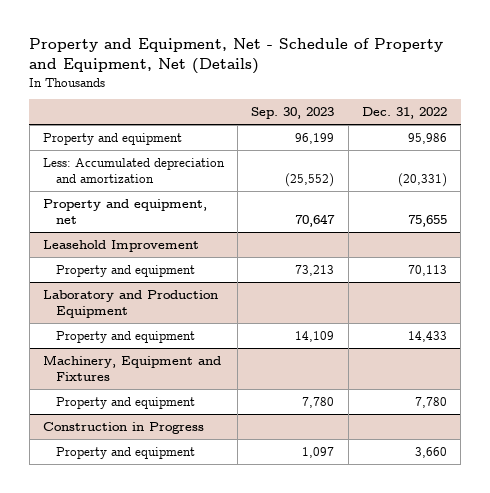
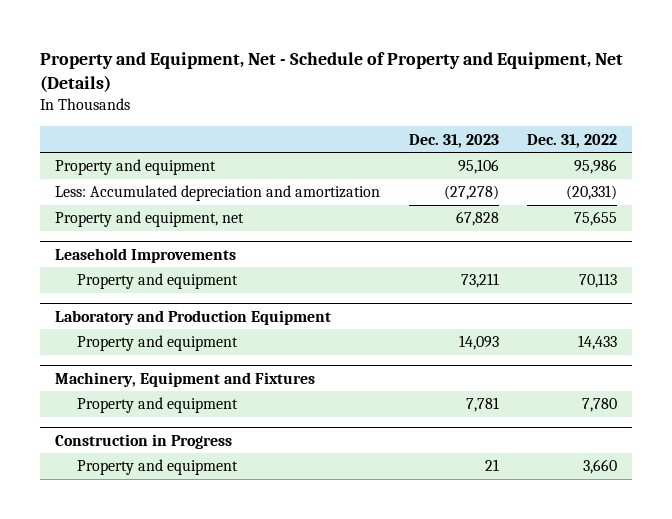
- | Sep. 30, 2023 | Dec. 31, 2022
+ | Dec. 31, 2023 | Dec. 31, 2022
- Leasehold Improvement
+ Leasehold Improvements

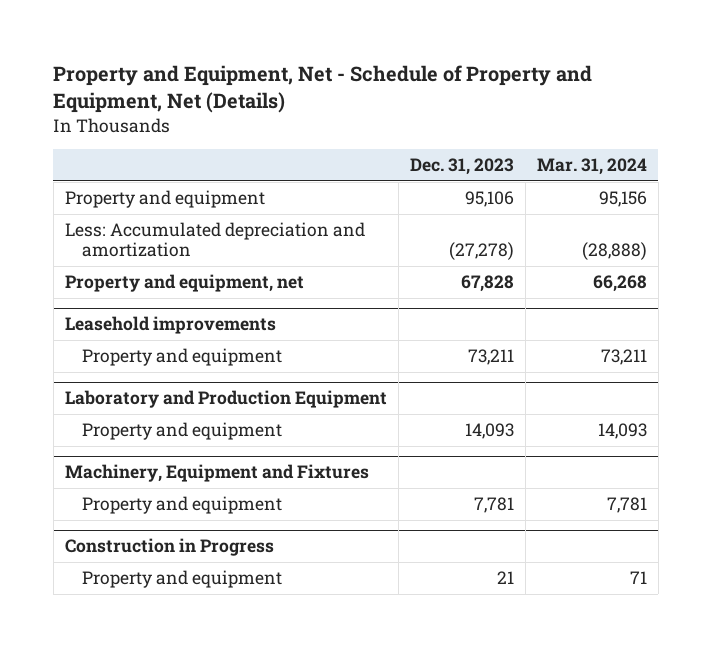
- | Dec. 31, 2023 | Dec. 31, 2022
+ | Dec. 31, 2023 | Mar. 31, 2024
- Leasehold Improvements
+ Leasehold improvements

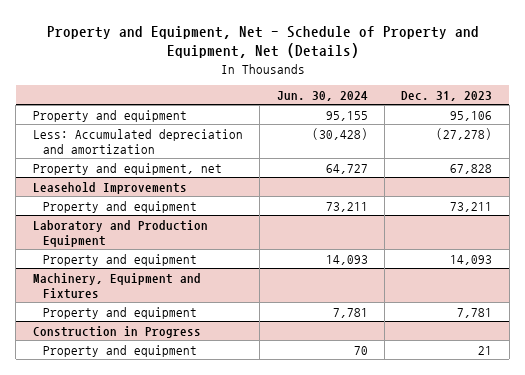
- | Dec. 31, 2023 | Mar. 31, 2024
+ | Jun. 30, 2024 | Dec. 31, 2023
- Leasehold improvements
+ Leasehold Improvements

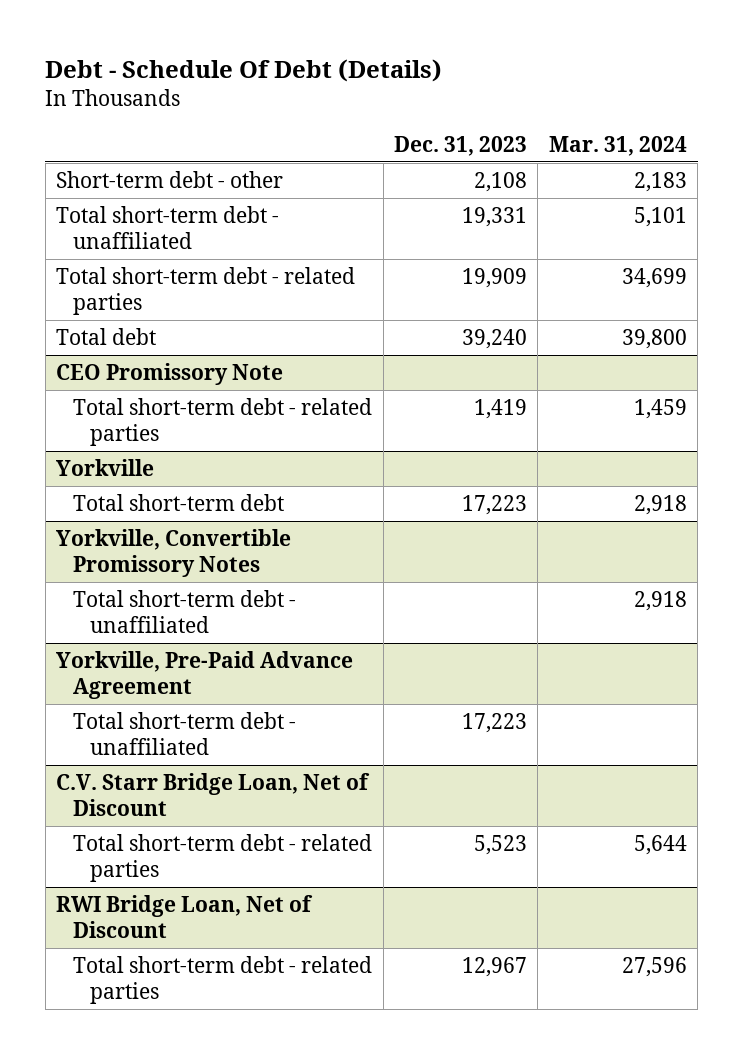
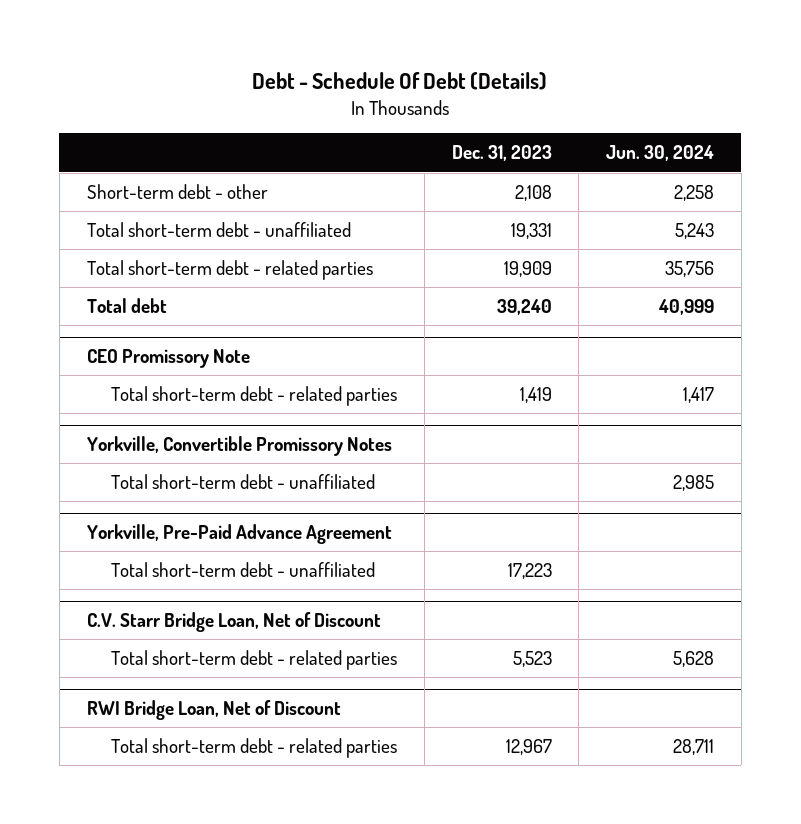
- | Dec. 31, 2023 | Mar. 31, 2024
+ | Dec. 31, 2023 | Jun. 30, 2024
- Yorkville
- Total short-term debt | 17,223 | 2,918

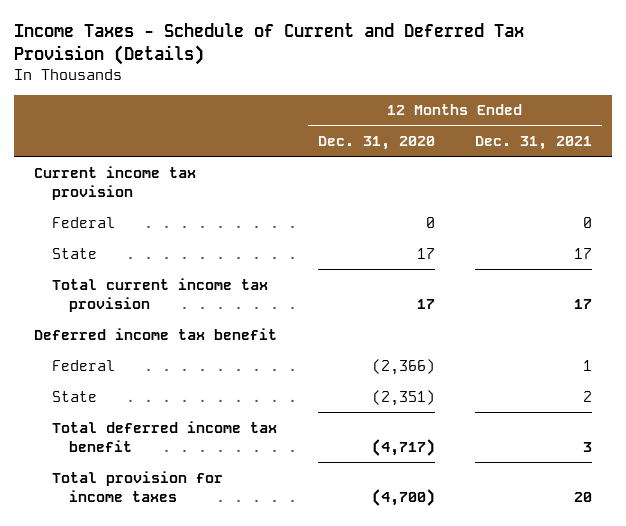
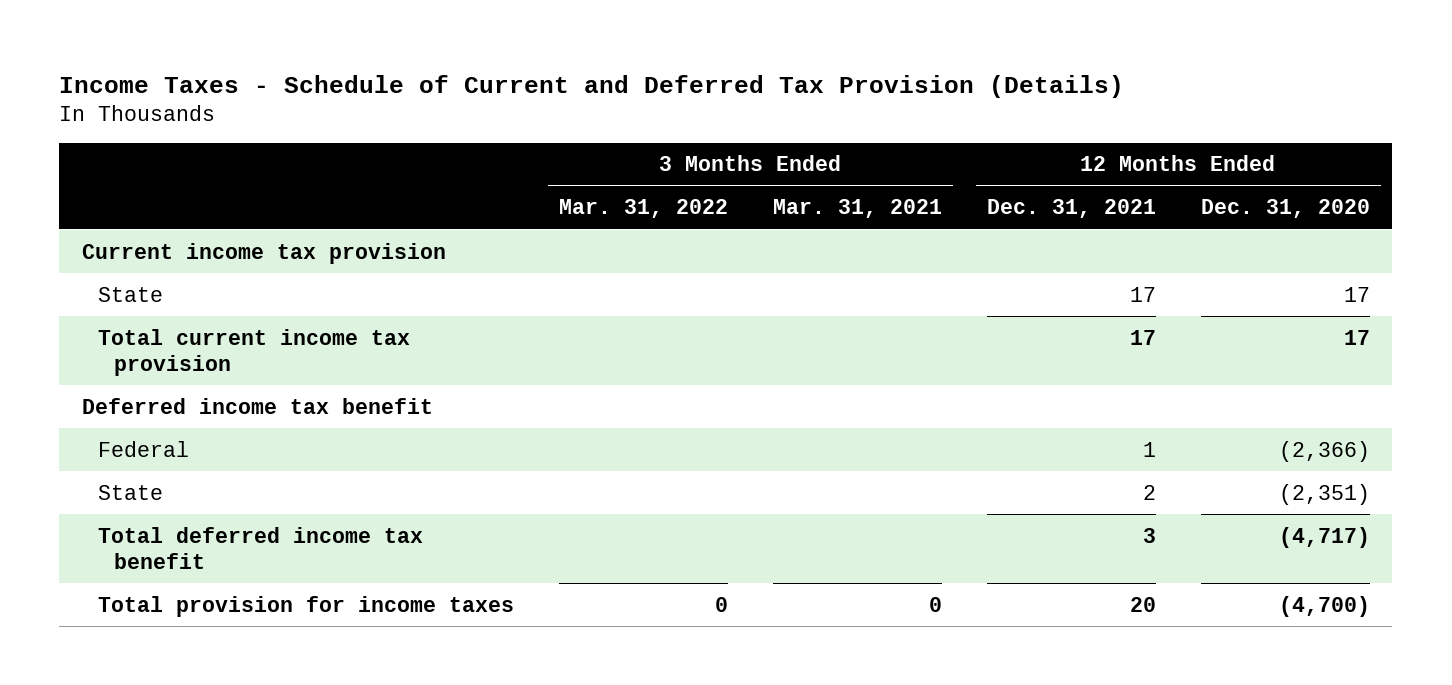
- | 12 Months Ended Dec. 31, 2020 | 12 Months Ended Dec. 31, 2021
+ | 3 Months Ended Mar. 31, 2022 | 3 Months Ended Mar. 31, 2021 | 12 Months Ended Dec. 31, 2021 | 12 Months Ended Dec. 31, 2020
- Federal | 0 | 0

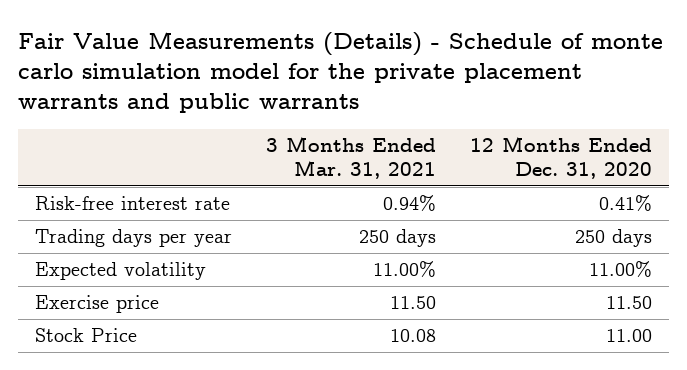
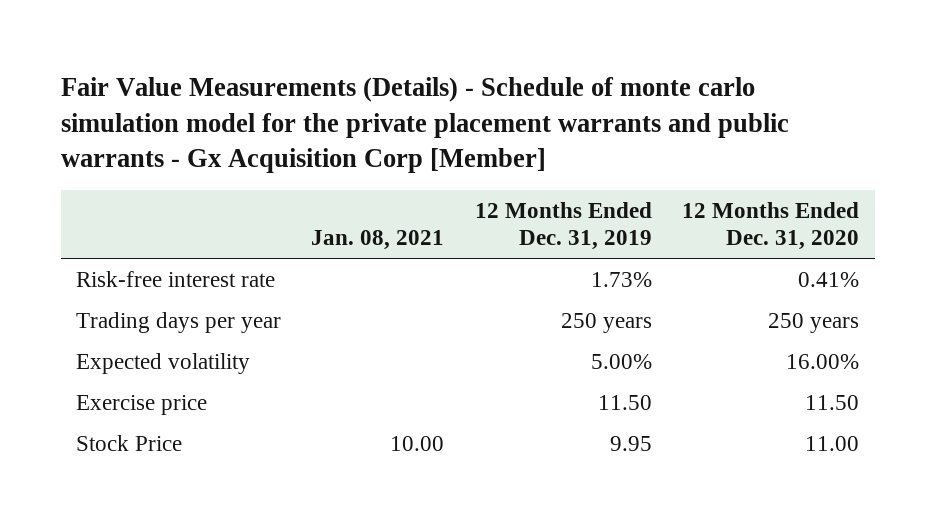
- Fair Value Measurements (Details) - Schedule of monte carlo simulation model for the private placement warrants and public warrants
+ Fair Value Measurements (Details) - Schedule of monte carlo simulation model for the private placement warrants and public warrants - Gx Acquisition Corp [Member]
- | 3 Months Ended Mar. 31, 2021 | 12 Months Ended Dec. 31, 2020
+ | Jan. 08, 2021 | 12 Months Ended Dec. 31, 2019 | 12 Months Ended Dec. 31, 2020
- Trading days per year | 250 days | 250 days
- Expected volatility | 11.00% | 11.00%
+ Trading days per year | | 250 years | 250 years
+ Expected volatility | | 5.00% | 16.00%

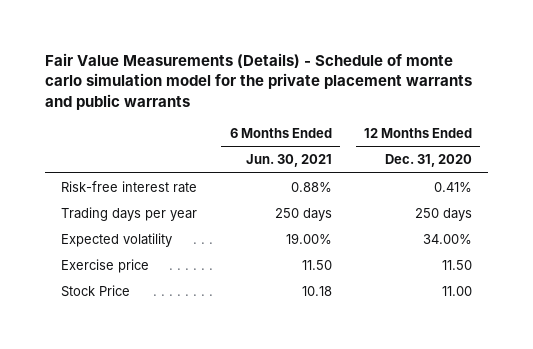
- Fair Value Measurements (Details) - Schedule of monte carlo simulation model for the private placement warrants and public warrants - Gx Acquisition Corp [Member]
+ Fair Value Measurements (Details) - Schedule of monte carlo simulation model for the private placement warrants and public warrants
- | Jan. 08, 2021 | 12 Months Ended Dec. 31, 2019 | 12 Months Ended Dec. 31, 2020
+ | 6 Months Ended Jun. 30, 2021 | 12 Months Ended Dec. 31, 2020
- Trading days per year | | 250 years | 250 years
- Expected volatility | | 5.00% | 16.00%
+ Trading days per year | 250 days | 250 days
+ Expected volatility | 19.00% | 34.00%

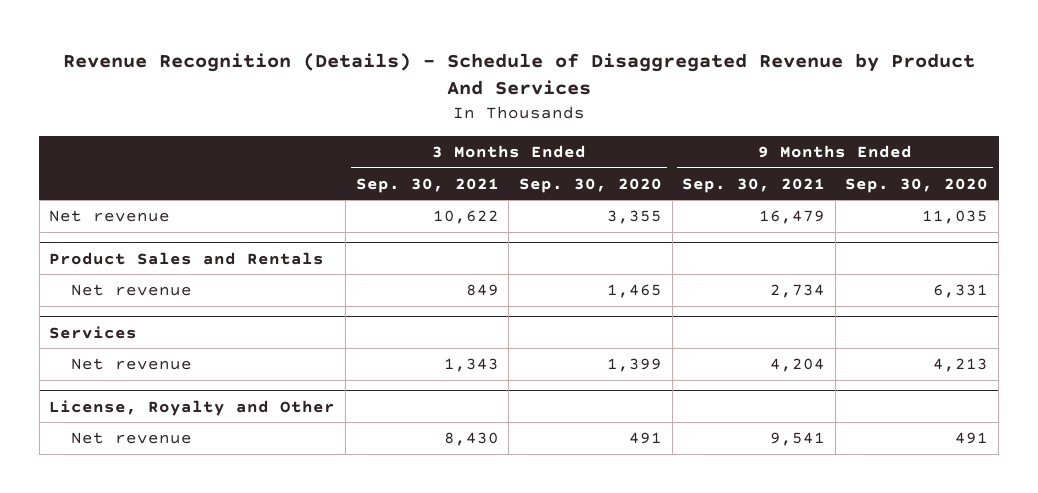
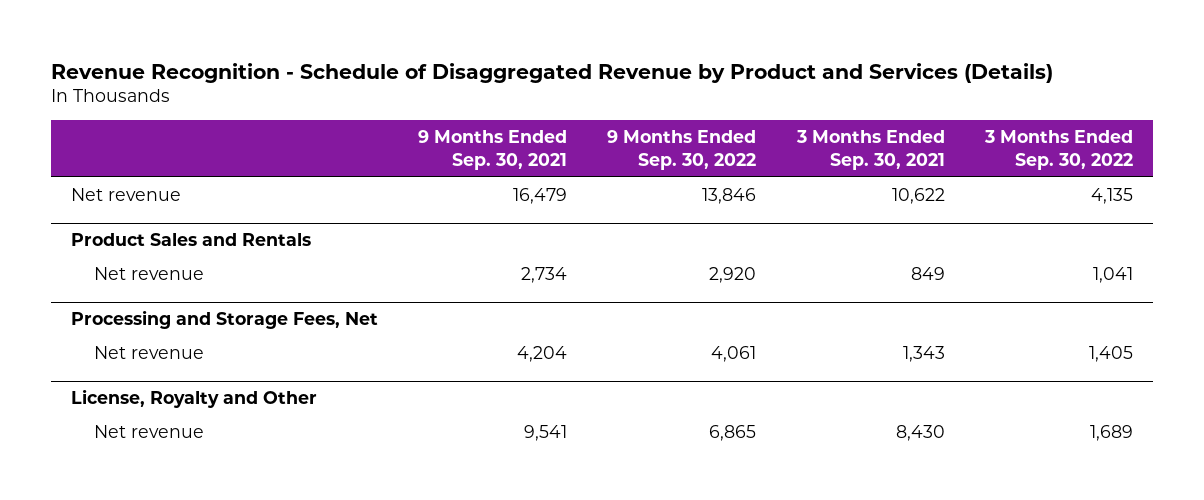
- Revenue Recognition (Details) - Schedule of Disaggregated Revenue by Product And Services
+ Revenue Recognition - Schedule of Disaggregated Revenue by Product and Services (Details)
- | 3 Months Ended Sep. 30, 2021 | 3 Months Ended Sep. 30, 2020 | 9 Months Ended Sep. 30, 2021 | 9 Months Ended Sep. 30, 2020
+ | 9 Months Ended Sep. 30, 2021 | 9 Months Ended Sep. 30, 2022 | 3 Months Ended Sep. 30, 2021 | 3 Months Ended Sep. 30, 2022
- Services
+ Processing and Storage Fees, Net

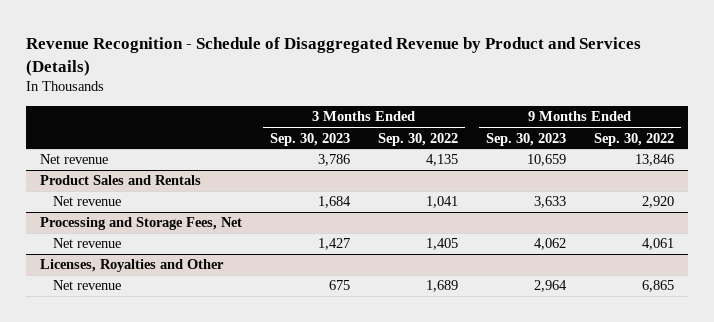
- | 9 Months Ended Sep. 30, 2021 | 9 Months Ended Sep. 30, 2022 | 3 Months Ended Sep. 30, 2021 | 3 Months Ended Sep. 30, 2022
+ | 3 Months Ended Sep. 30, 2023 | 3 Months Ended Sep. 30, 2022 | 9 Months Ended Sep. 30, 2023 | 9 Months Ended Sep. 30, 2022
- License, Royalty and Other
+ Licenses, Royalties and Other

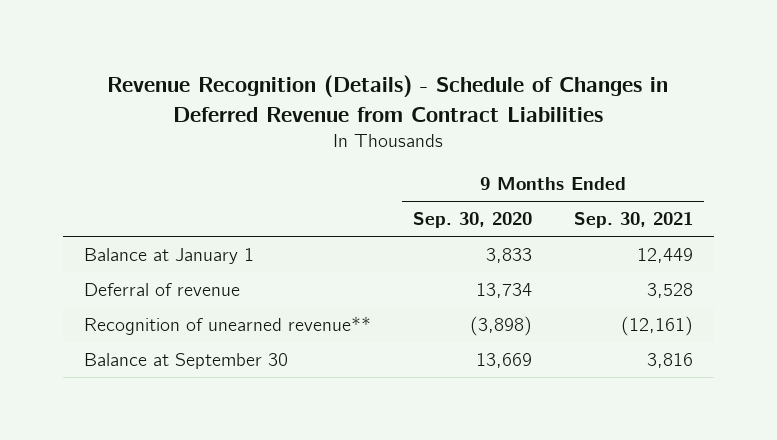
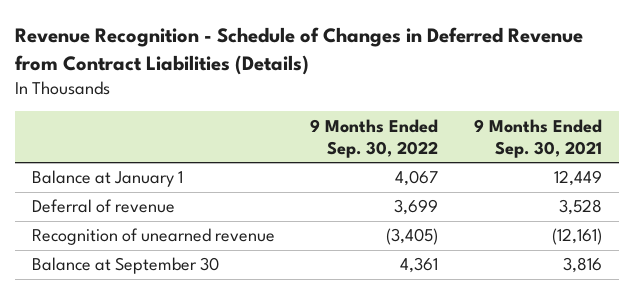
- Revenue Recognition (Details) - Schedule of Changes in Deferred Revenue from Contract Liabilities
+ Revenue Recognition - Schedule of Changes in Deferred Revenue from Contract Liabilities (Details)
- | 9 Months Ended Sep. 30, 2020 | 9 Months Ended Sep. 30, 2021
+ | 9 Months Ended Sep. 30, 2022 | 9 Months Ended Sep. 30, 2021
- Recognition of unearned revenue** | (3,898) | (12,161)
+ Recognition of unearned revenue | (3,405) | (12,161)

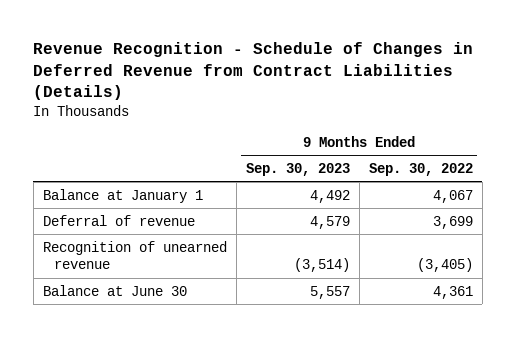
- | 9 Months Ended Sep. 30, 2022 | 9 Months Ended Sep. 30, 2021
+ | 9 Months Ended Sep. 30, 2023 | 9 Months Ended Sep. 30, 2022
- Balance at September 30 | 4,361 | 3,816
+ Balance at June 30 | 5,557 | 4,361

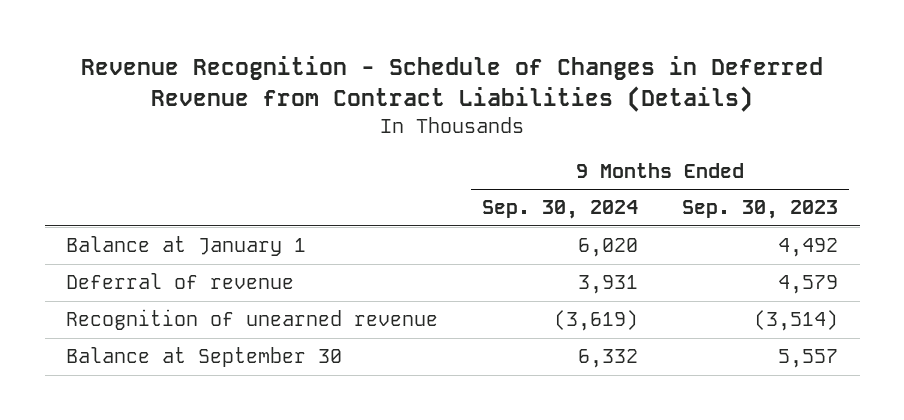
- | 9 Months Ended Sep. 30, 2023 | 9 Months Ended Sep. 30, 2022
+ | 9 Months Ended Sep. 30, 2024 | 9 Months Ended Sep. 30, 2023
- Balance at June 30 | 5,557 | 4,361
+ Balance at September 30 | 6,332 | 5,557

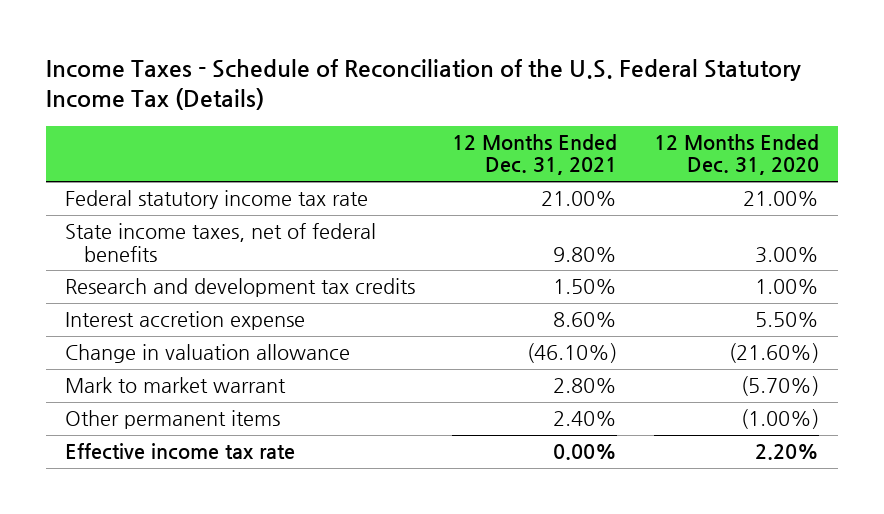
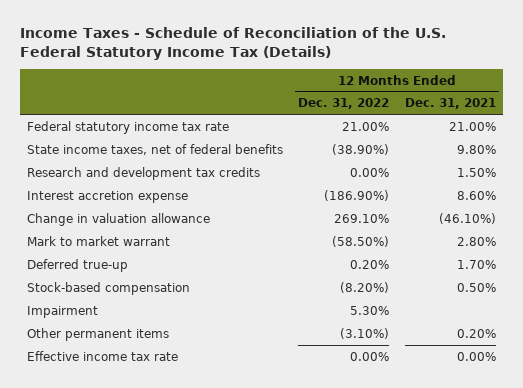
- | 12 Months Ended Dec. 31, 2021 | 12 Months Ended Dec. 31, 2020
+ | 12 Months Ended Dec. 31, 2022 | 12 Months Ended Dec. 31, 2021
- Other permanent items | 2.40% | (1.00%)
+ Deferred true-up | 0.20% | 1.70%
+ Stock-based compensation | (8.20%) | 0.50%
+ Impairment | 5.30% |
+ Other permanent items | (3.10%) | 0.20%

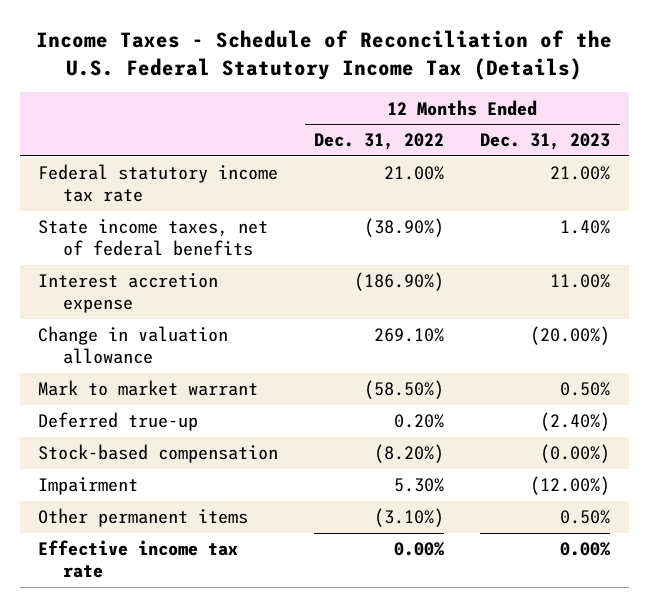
- | 12 Months Ended Dec. 31, 2022 | 12 Months Ended Dec. 31, 2021
+ | 12 Months Ended Dec. 31, 2022 | 12 Months Ended Dec. 31, 2023
- Research and development tax credits | 0.00% | 1.50%

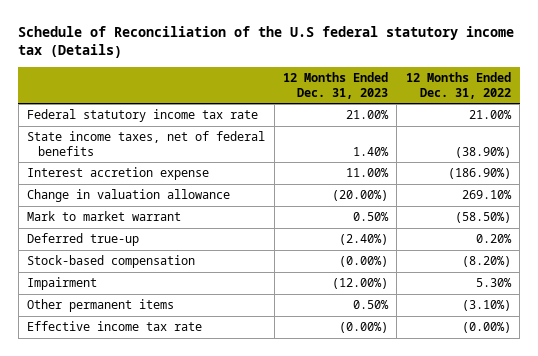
- Income Taxes - Schedule of Reconciliation of the U.S. Federal Statutory Income Tax (Details)
+ Schedule of Reconciliation of the U.S federal statutory income tax (Details)
- | 12 Months Ended Dec. 31, 2022 | 12 Months Ended Dec. 31, 2023
+ | 12 Months Ended Dec. 31, 2023 | 12 Months Ended Dec. 31, 2022
- Effective income tax rate | 0.00% | 0.00%
+ Effective income tax rate | (0.00%) | (0.00%)

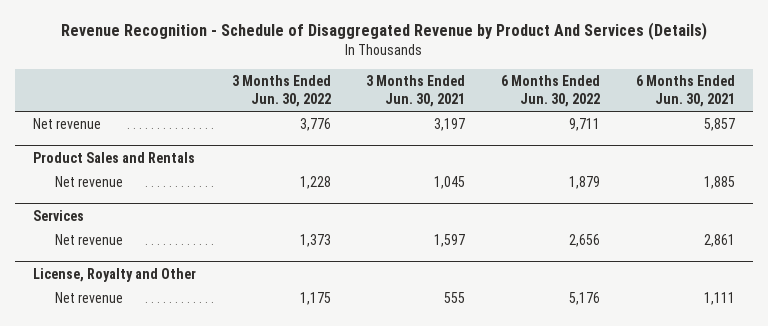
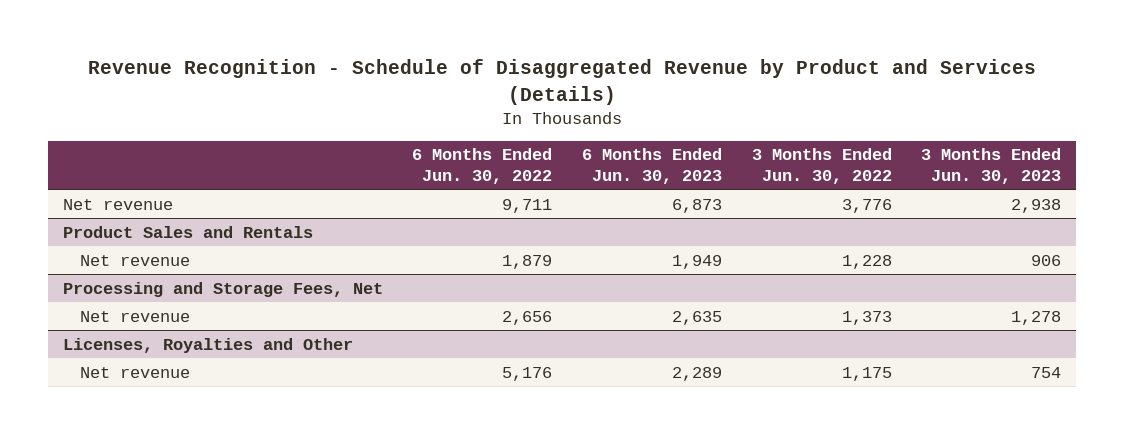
- Revenue Recognition - Schedule of Disaggregated Revenue by Product And Services (Details)
+ Revenue Recognition - Schedule of Disaggregated Revenue by Product and Services (Details)
- | 3 Months Ended Jun. 30, 2022 | 3 Months Ended Jun. 30, 2021 | 6 Months Ended Jun. 30, 2022 | 6 Months Ended Jun. 30, 2021
+ | 6 Months Ended Jun. 30, 2022 | 6 Months Ended Jun. 30, 2023 | 3 Months Ended Jun. 30, 2022 | 3 Months Ended Jun. 30, 2023
- Services
+ Processing and Storage Fees, Net
- License, Royalty and Other
+ Licenses, Royalties and Other

